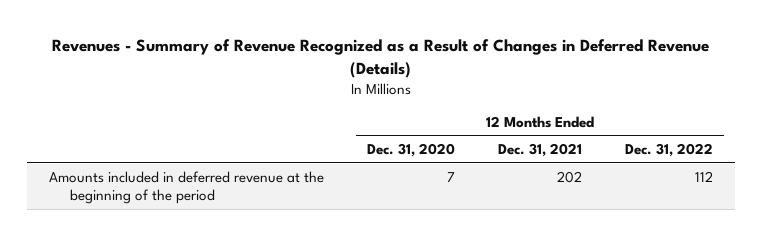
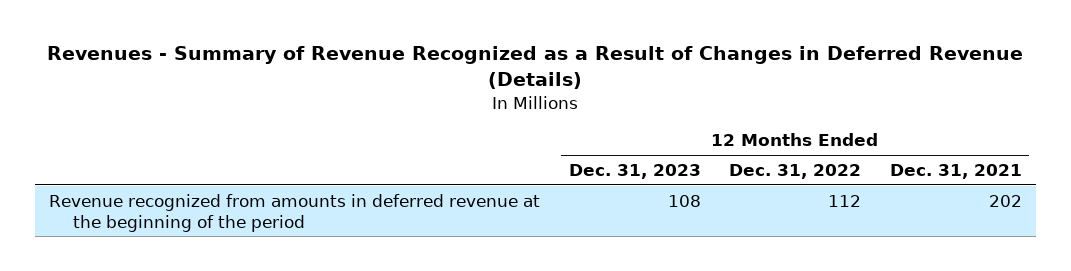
- | 12 Months Ended Dec. 31, 2020 | 12 Months Ended Dec. 31, 2021 | 12 Months Ended Dec. 31, 2022
+ | 12 Months Ended Dec. 31, 2023 | 12 Months Ended Dec. 31, 2022 | 12 Months Ended Dec. 31, 2021
- Amounts included in deferred revenue at the beginning of the period | 7 | 202 | 112
+ Revenue recognized from amounts in deferred revenue at the beginning of the period | 108 | 112 | 202

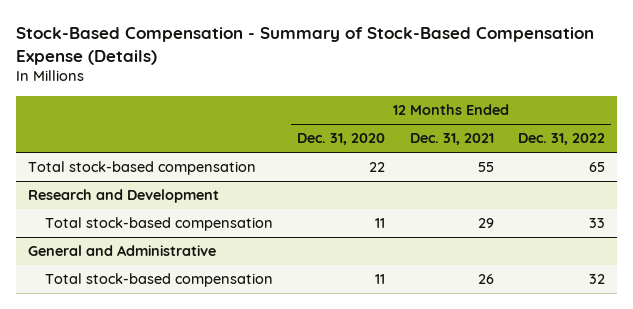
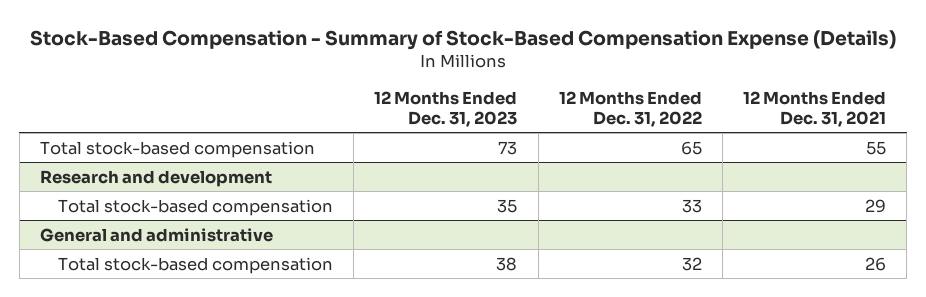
- | 12 Months Ended Dec. 31, 2020 | 12 Months Ended Dec. 31, 2021 | 12 Months Ended Dec. 31, 2022
+ | 12 Months Ended Dec. 31, 2023 | 12 Months Ended Dec. 31, 2022 | 12 Months Ended Dec. 31, 2021
- Research and Development
+ Research and development
- General and Administrative
+ General and administrative

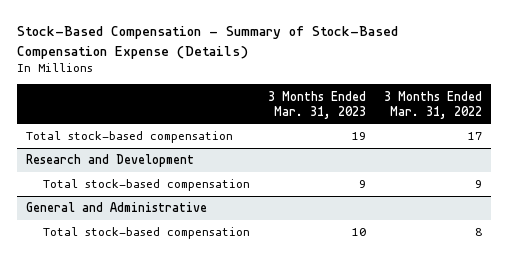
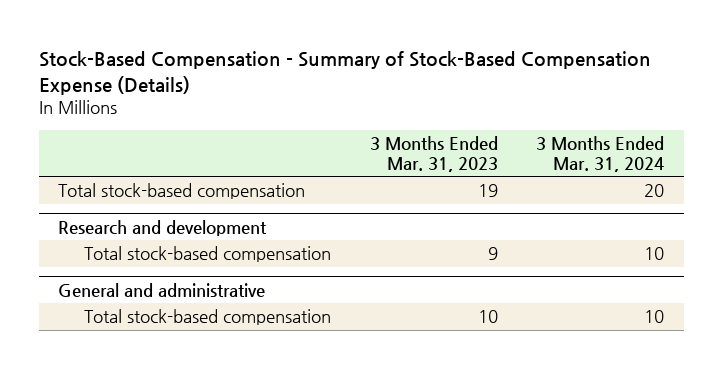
- | 3 Months Ended Mar. 31, 2023 | 3 Months Ended Mar. 31, 2022
+ | 3 Months Ended Mar. 31, 2023 | 3 Months Ended Mar. 31, 2024
- Research and Development
+ Research and development
- General and Administrative
+ General and administrative

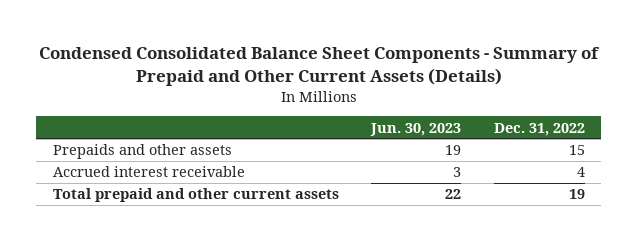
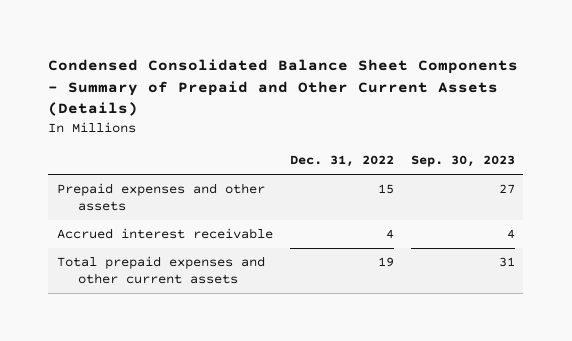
- | Jun. 30, 2023 | Dec. 31, 2022
+ | Dec. 31, 2022 | Sep. 30, 2023
- Prepaids and other assets | 19 | 15
+ Prepaid expenses and other assets | 15 | 27
- Total prepaid and other current assets | 22 | 19
+ Total prepaid expenses and other current assets | 19 | 31

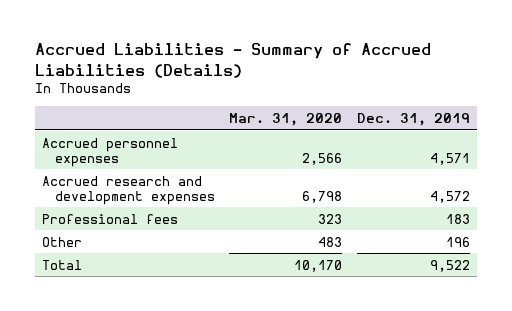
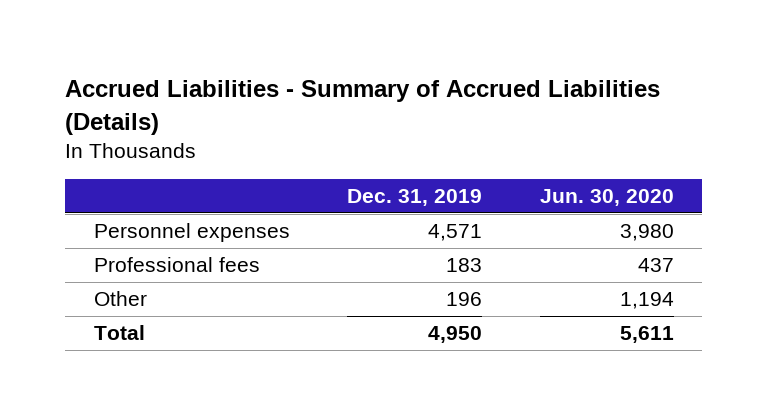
- | Mar. 31, 2020 | Dec. 31, 2019
+ | Dec. 31, 2019 | Jun. 30, 2020
- Accrued personnel expenses | 2,566 | 4,571
- Accrued research and development expenses | 6,798 | 4,572
+ Personnel expenses | 4,571 | 3,980
- Total | 10,170 | 9,522
+ Total | 4,950 | 5,611

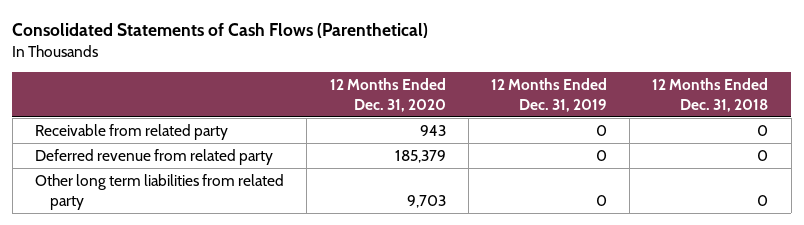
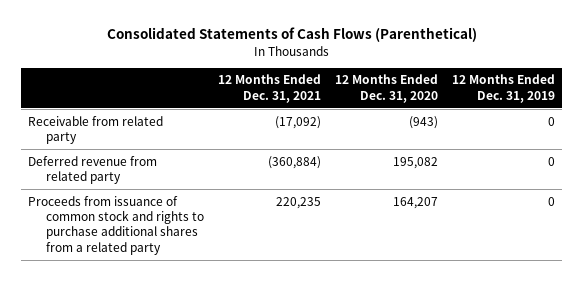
- | 12 Months Ended Dec. 31, 2020 | 12 Months Ended Dec. 31, 2019 | 12 Months Ended Dec. 31, 2018
+ | 12 Months Ended Dec. 31, 2021 | 12 Months Ended Dec. 31, 2020 | 12 Months Ended Dec. 31, 2019
- Receivable from related party | 943 | 0 | 0
- Deferred revenue from related party | 185,379 | 0 | 0
- Other long term liabilities from related party | 9,703 | 0 | 0
+ Receivable from related party | (17,092) | (943) | 0
+ Deferred revenue from related party | (360,884) | 195,082 | 0
+ Proceeds from issuance of common stock and rights to purchase additional shares from a related party | 220,235 | 164,207 | 0

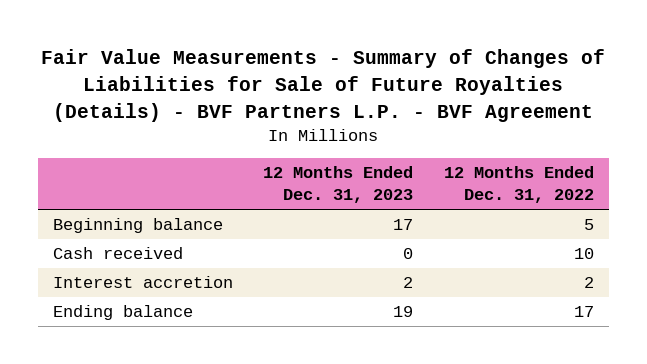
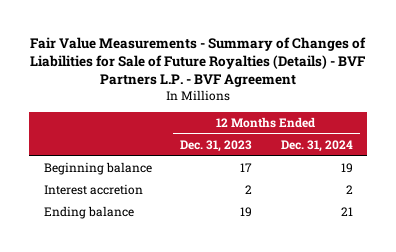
- | 12 Months Ended Dec. 31, 2023 | 12 Months Ended Dec. 31, 2022
+ | 12 Months Ended Dec. 31, 2023 | 12 Months Ended Dec. 31, 2024
- Cash received | 0 | 10

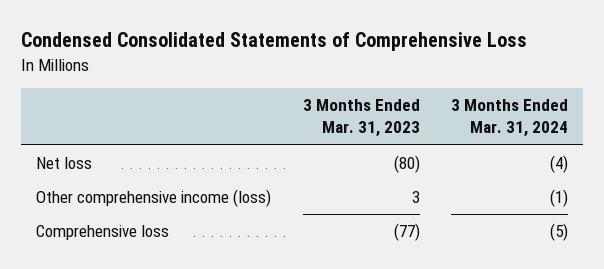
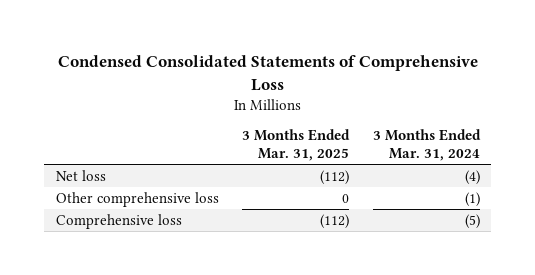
- | 3 Months Ended Mar. 31, 2023 | 3 Months Ended Mar. 31, 2024
+ | 3 Months Ended Mar. 31, 2025 | 3 Months Ended Mar. 31, 2024
- Other comprehensive income (loss) | 3 | (1)
+ Other comprehensive loss | 0 | (1)

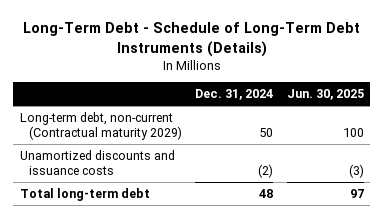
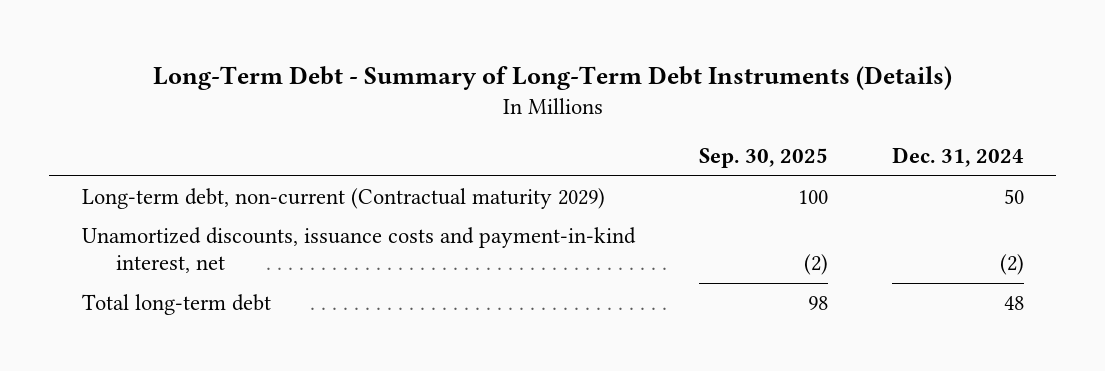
- Long-Term Debt - Schedule of Long-Term Debt Instruments (Details)
+ Long-Term Debt - Summary of Long-Term Debt Instruments (Details)
- | Dec. 31, 2024 | Jun. 30, 2025
+ | Sep. 30, 2025 | Dec. 31, 2024
- Unamortized discounts and issuance costs | (2) | (3)
+ Unamortized discounts, issuance costs and payment-in-kind interest, net | (2) | (2)

